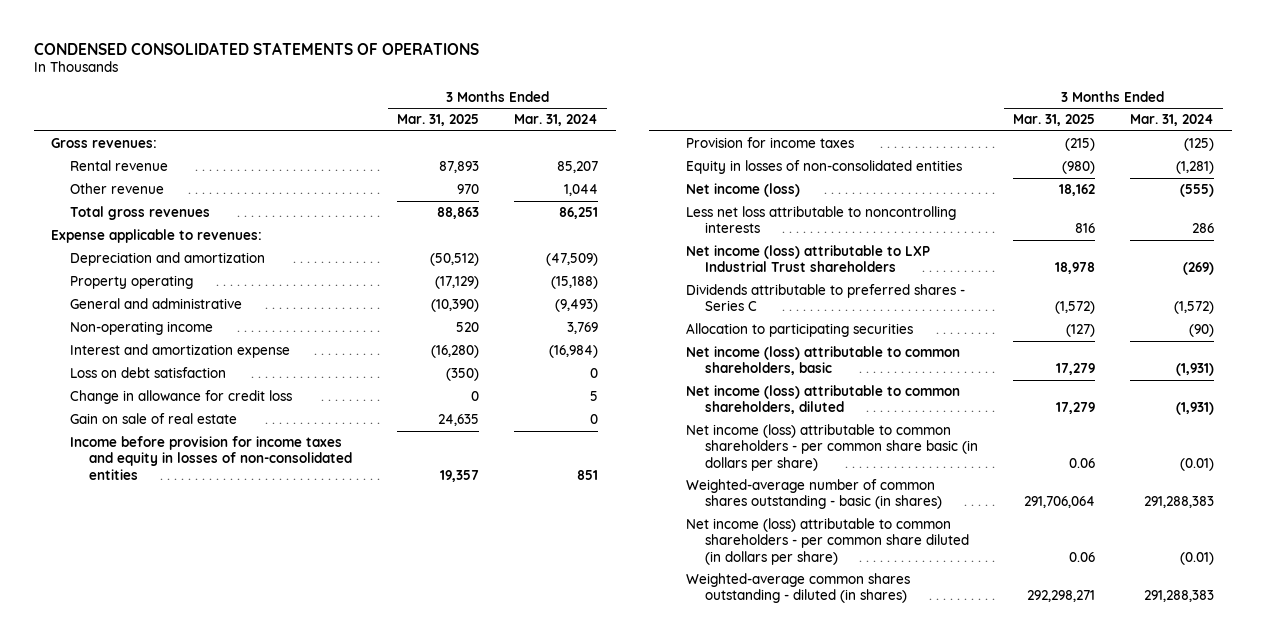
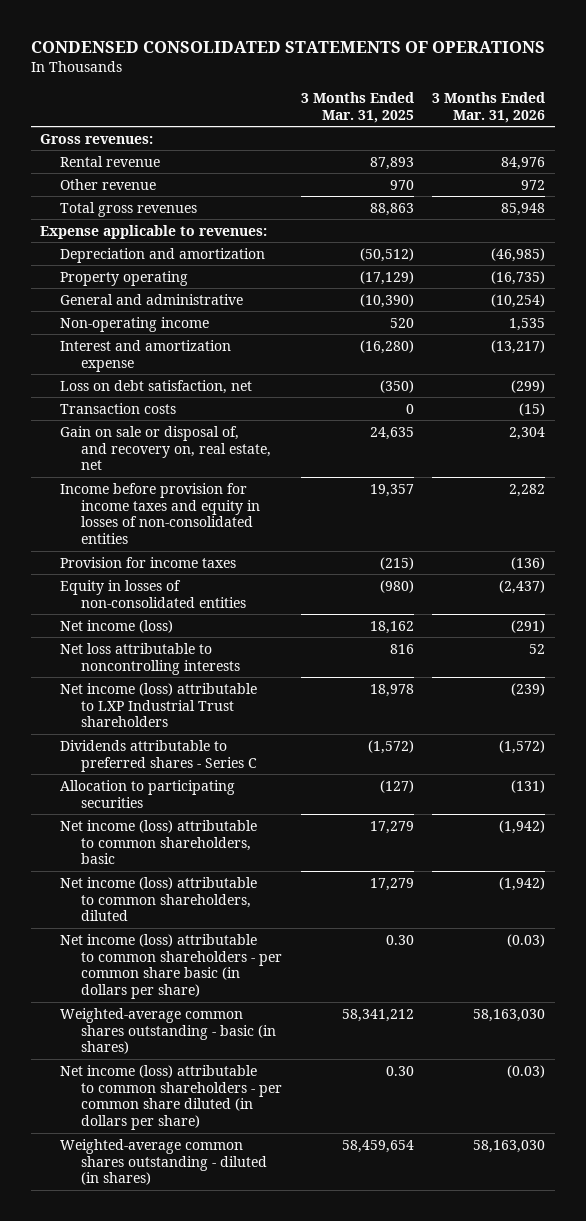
- | 3 Months Ended Mar. 31, 2025 | 3 Months Ended Mar. 31, 2024
+ | 3 Months Ended Mar. 31, 2025 | 3 Months Ended Mar. 31, 2026
- Loss on debt satisfaction | (350) | 0
- Change in allowance for credit loss | 0 | 5
- Gain on sale of real estate | 24,635 | 0
+ Loss on debt satisfaction, net | (350) | (299)
+ Transaction costs | 0 | (15)
+ Gain on sale or disposal of, and recovery on, real estate, net | 24,635 | 2,304
- Less net loss attributable to noncontrolling interests | 816 | 286
+ Net loss attributable to noncontrolling interests | 816 | 52
- Net income (loss) attributable to common shareholders - per common share basic (in dollars per share) | 0.06 | (0.01)
- Weighted-average number of common shares outstanding - basic (in shares) | 291,706,064 | 291,288,383
- Net income (loss) attributable to common shareholders - per common share diluted (in dollars per share) | 0.06 | (0.01)
- Weighted-average common shares outstanding - diluted (in shares) | 292,298,271 | 291,288,383
+ Net income (loss) attributable to common shareholders - per common share basic (in dollars per share) | 0.30 | (0.03)
+ Weighted-average common shares outstanding - basic (in shares) | 58,341,212 | 58,163,030
+ Net income (loss) attributable to common shareholders - per common share diluted (in dollars per share) | 0.30 | (0.03)
+ Weighted-average common shares outstanding - diluted (in shares) | 58,459,654 | 58,163,030

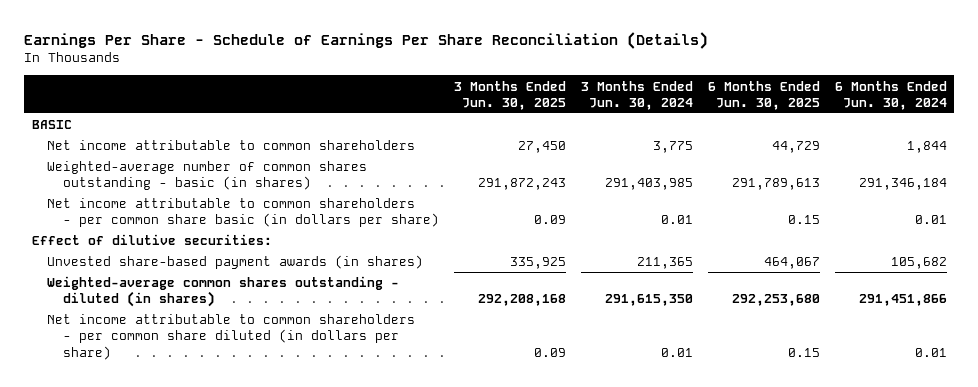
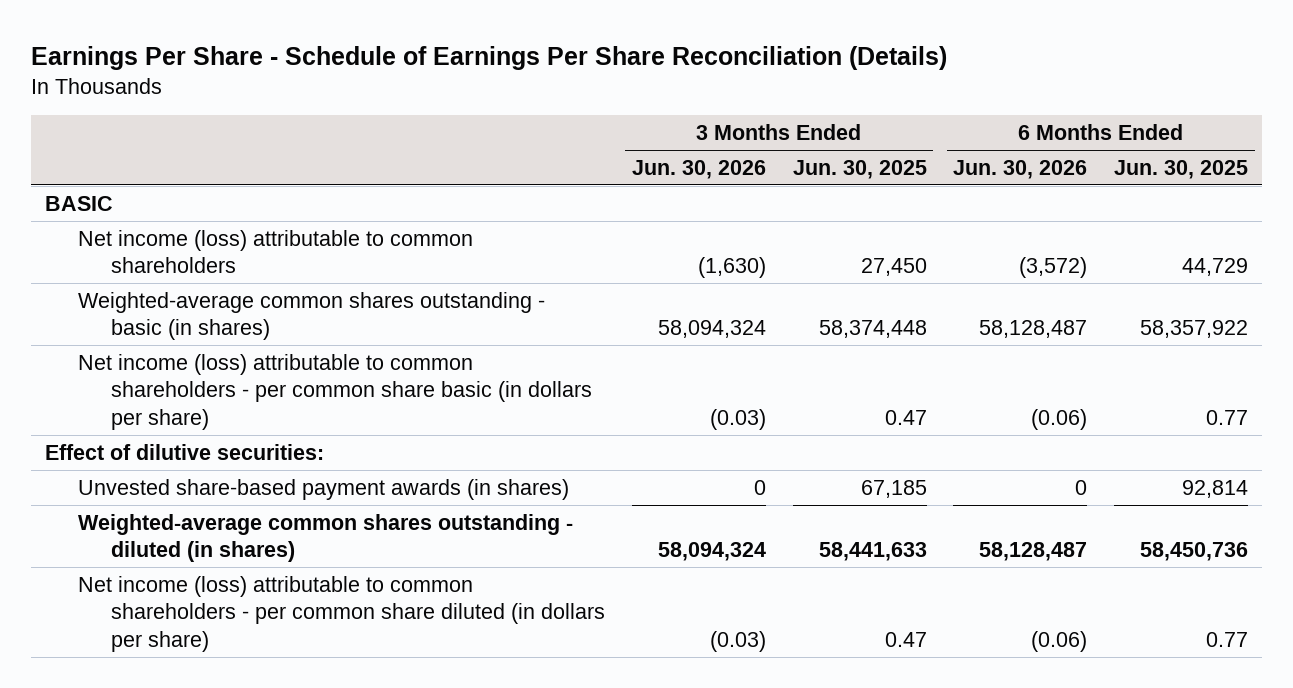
- | 3 Months Ended Jun. 30, 2025 | 3 Months Ended Jun. 30, 2024 | 6 Months Ended Jun. 30, 2025 | 6 Months Ended Jun. 30, 2024
+ | 3 Months Ended Jun. 30, 2026 | 3 Months Ended Jun. 30, 2025 | 6 Months Ended Jun. 30, 2026 | 6 Months Ended Jun. 30, 2025
- Net income attributable to common shareholders | 27,450 | 3,775 | 44,729 | 1,844
- Weighted-average number of common shares outstanding - basic (in shares) | 291,872,243 | 291,403,985 | 291,789,613 | 291,346,184
- Net income attributable to common shareholders - per common share basic (in dollars per share) | 0.09 | 0.01 | 0.15 | 0.01
+ Net income (loss) attributable to common shareholders | (1,630) | 27,450 | (3,572) | 44,729
+ Weighted-average common shares outstanding - basic (in shares) | 58,094,324 | 58,374,448 | 58,128,487 | 58,357,922
+ Net income (loss) attributable to common shareholders - per common share basic (in dollars per share) | (0.03) | 0.47 | (0.06) | 0.77
- Unvested share-based payment awards (in shares) | 335,925 | 211,365 | 464,067 | 105,682
- Weighted-average common shares outstanding - diluted (in shares) | 292,208,168 | 291,615,350 | 292,253,680 | 291,451,866
- Net income attributable to common shareholders - per common share diluted (in dollars per share) | 0.09 | 0.01 | 0.15 | 0.01
+ Unvested share-based payment awards (in shares) | 0 | 67,185 | 0 | 92,814
+ Weighted-average common shares outstanding - diluted (in shares) | 58,094,324 | 58,441,633 | 58,128,487 | 58,450,736
+ Net income (loss) attributable to common shareholders - per common share diluted (in dollars per share) | (0.03) | 0.47 | (0.06) | 0.77

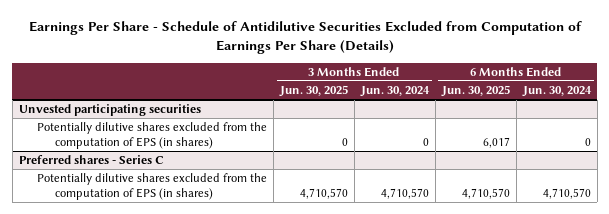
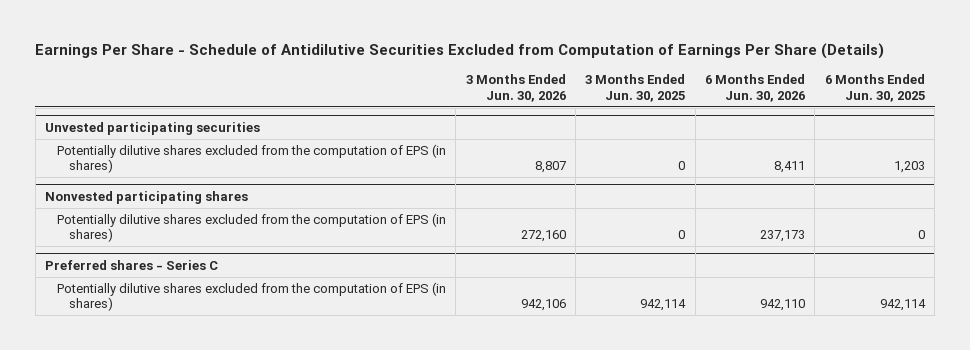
- | 3 Months Ended Jun. 30, 2025 | 3 Months Ended Jun. 30, 2024 | 6 Months Ended Jun. 30, 2025 | 6 Months Ended Jun. 30, 2024
+ | 3 Months Ended Jun. 30, 2026 | 3 Months Ended Jun. 30, 2025 | 6 Months Ended Jun. 30, 2026 | 6 Months Ended Jun. 30, 2025
@ Unvested participating securities
- Potentially dilutive shares excluded from the computation of EPS (in shares) | 0 | 0 | 6,017 | 0
+ Potentially dilutive shares excluded from the computation of EPS (in shares) | 8,807 | 0 | 8,411 | 1,203
+ Nonvested participating shares
+ Potentially dilutive shares excluded from the computation of EPS (in shares) | 272,160 | 0 | 237,173 | 0
@ Preferred shares - Series C
- Potentially dilutive shares excluded from the computation of EPS (in shares) | 4,710,570 | 4,710,570 | 4,710,570 | 4,710,570
+ Potentially dilutive shares excluded from the computation of EPS (in shares) | 942,106 | 942,114 | 942,110 | 942,114

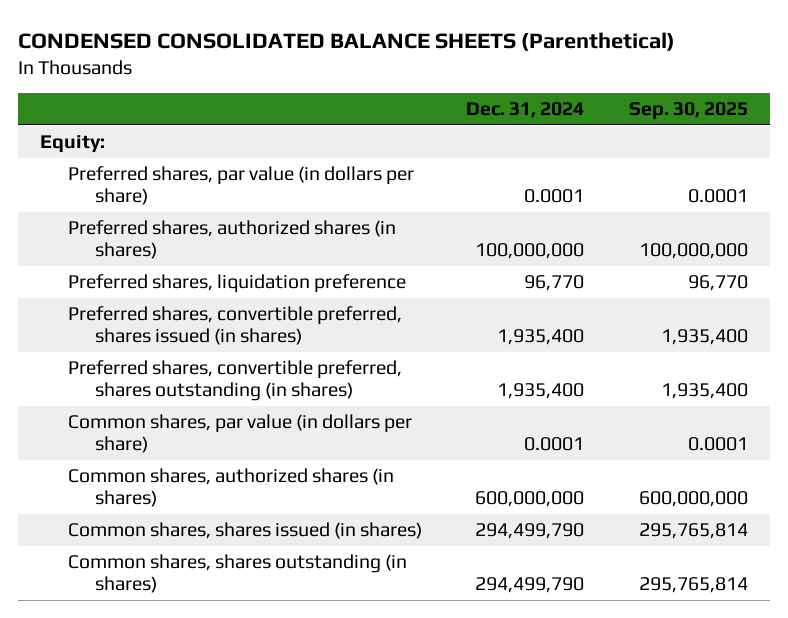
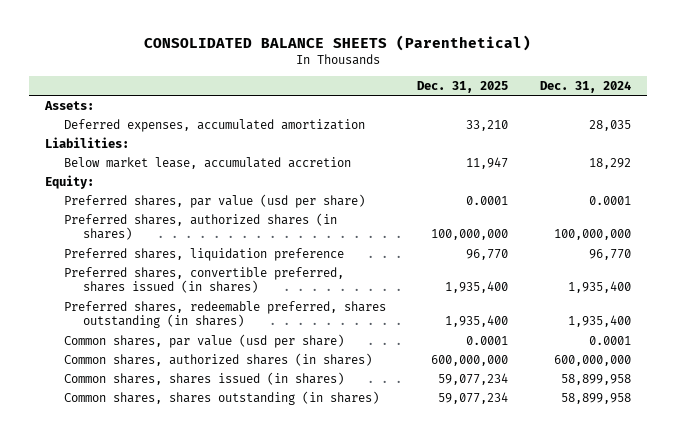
- CONDENSED CONSOLIDATED BALANCE SHEETS (Parenthetical)
+ CONSOLIDATED BALANCE SHEETS (Parenthetical)
- | Dec. 31, 2024 | Sep. 30, 2025
+ | Dec. 31, 2025 | Dec. 31, 2024
+ Assets:
+ Deferred expenses, accumulated amortization | 33,210 | 28,035
+ Liabilities:
+ Below market lease, accumulated accretion | 11,947 | 18,292
- Preferred shares, par value (in dollars per share) | 0.0001 | 0.0001
+ Preferred shares, par value (usd per share) | 0.0001 | 0.0001
- Preferred shares, convertible preferred, shares outstanding (in shares) | 1,935,400 | 1,935,400
- Common shares, par value (in dollars per share) | 0.0001 | 0.0001
+ Preferred shares, redeemable preferred, shares outstanding (in shares) | 1,935,400 | 1,935,400
+ Common shares, par value (usd per share) | 0.0001 | 0.0001
- Common shares, shares issued (in shares) | 294,499,790 | 295,765,814
- Common shares, shares outstanding (in shares) | 294,499,790 | 295,765,814
+ Common shares, shares issued (in shares) | 59,077,234 | 58,899,958
+ Common shares, shares outstanding (in shares) | 59,077,234 | 58,899,958

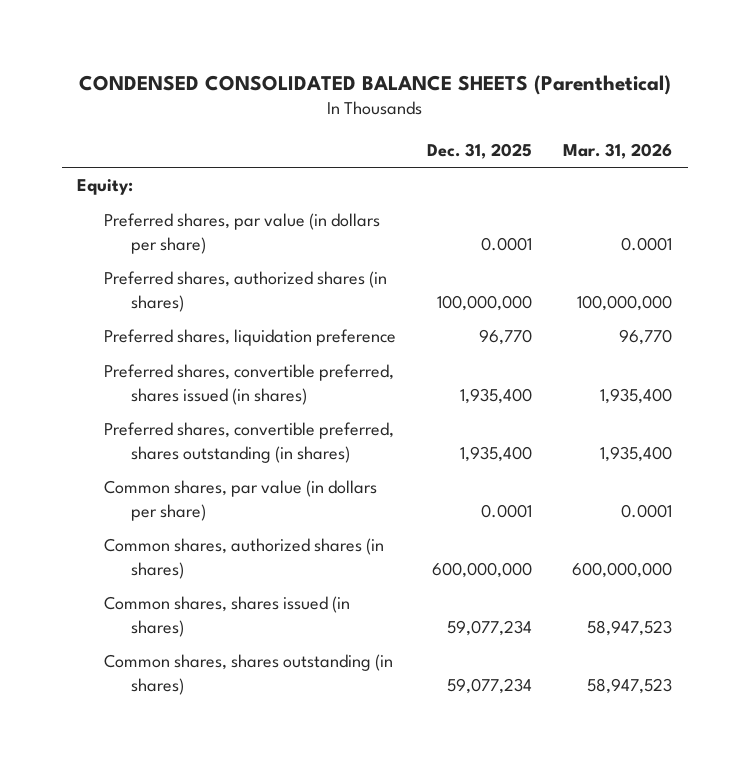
- CONSOLIDATED BALANCE SHEETS (Parenthetical)
+ CONDENSED CONSOLIDATED BALANCE SHEETS (Parenthetical)
- | Dec. 31, 2025 | Dec. 31, 2024
+ | Dec. 31, 2025 | Mar. 31, 2026
- Assets:
- Deferred expenses, accumulated amortization | 33,210 | 28,035
- Liabilities:
- Below market lease, accumulated accretion | 11,947 | 18,292
- Preferred shares, par value (usd per share) | 0.0001 | 0.0001
+ Preferred shares, par value (in dollars per share) | 0.0001 | 0.0001
- Preferred shares, redeemable preferred, shares outstanding (in shares) | 1,935,400 | 1,935,400
- Common shares, par value (usd per share) | 0.0001 | 0.0001
+ Preferred shares, convertible preferred, shares outstanding (in shares) | 1,935,400 | 1,935,400
+ Common shares, par value (in dollars per share) | 0.0001 | 0.0001

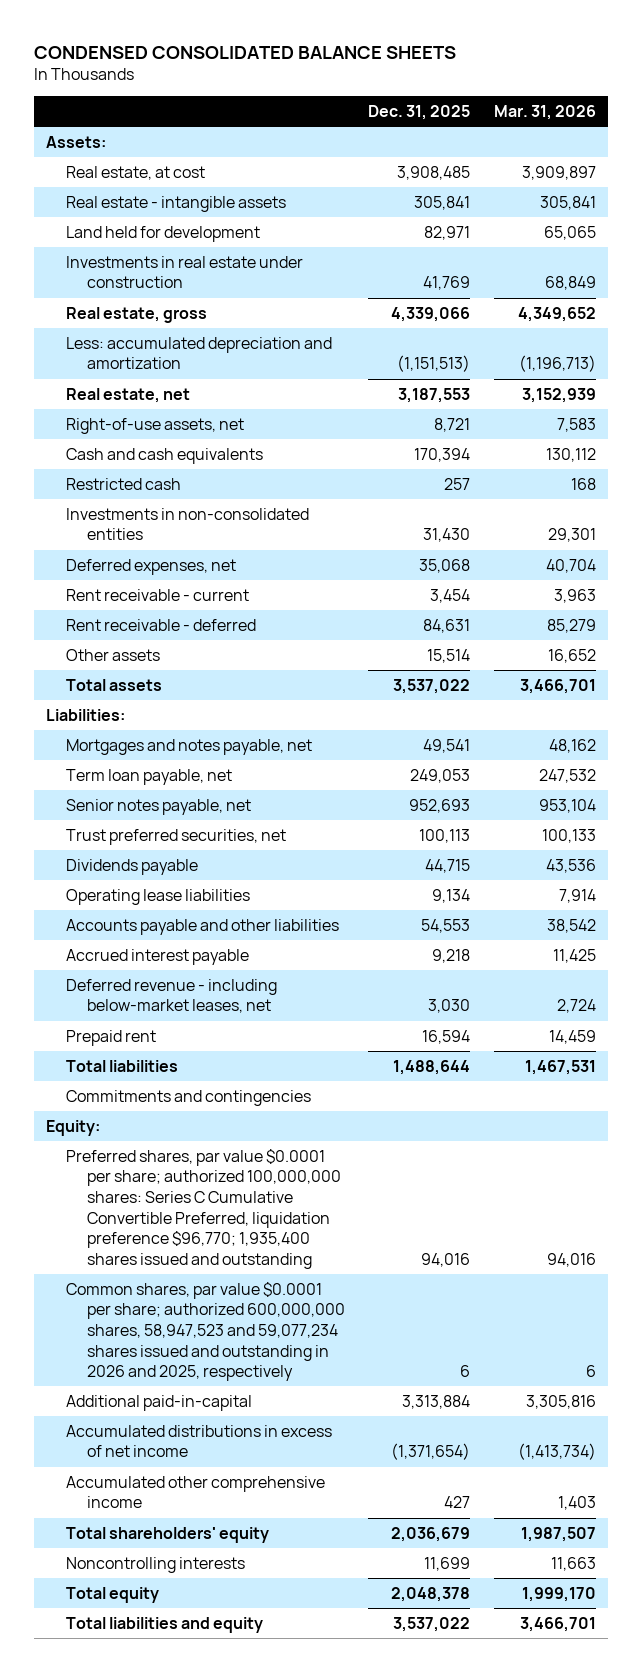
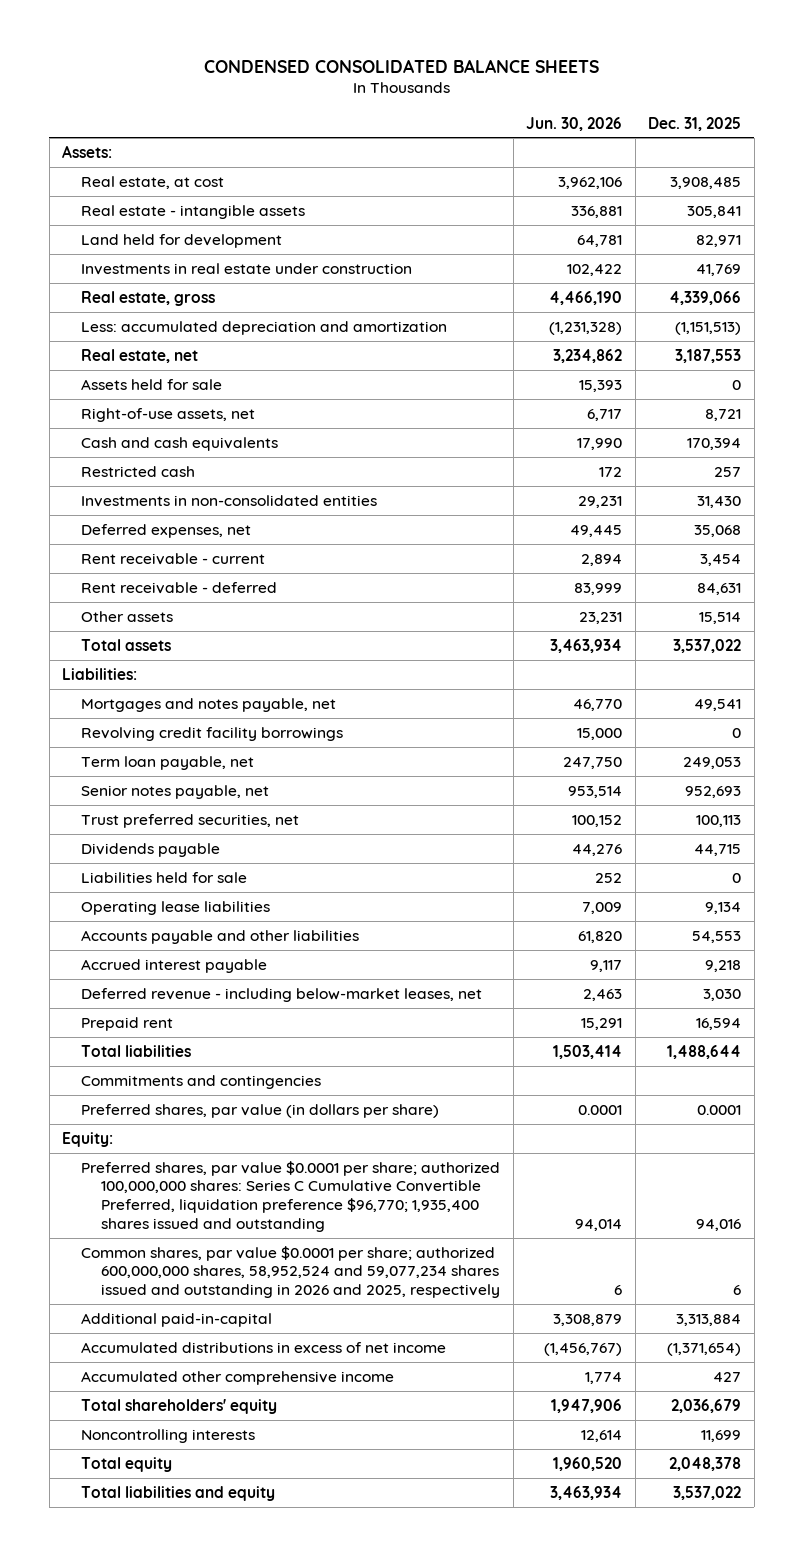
- | Dec. 31, 2025 | Mar. 31, 2026
+ | Jun. 30, 2026 | Dec. 31, 2025
+ Assets held for sale | 15,393 | 0
+ Revolving credit facility borrowings | 15,000 | 0
+ Liabilities held for sale | 252 | 0
+ Preferred shares, par value (in dollars per share) | 0.0001 | 0.0001
- Common shares, par value $0.0001 per share; authorized 600,000,000 shares, 58,947,523 and 59,077,234 shares issued and outstanding in 2026 and 2025, respectively | 6 | 6
+ Common shares, par value $0.0001 per share; authorized 600,000,000 shares, 58,952,524 and 59,077,234 shares issued and outstanding in 2026 and 2025, respectively | 6 | 6

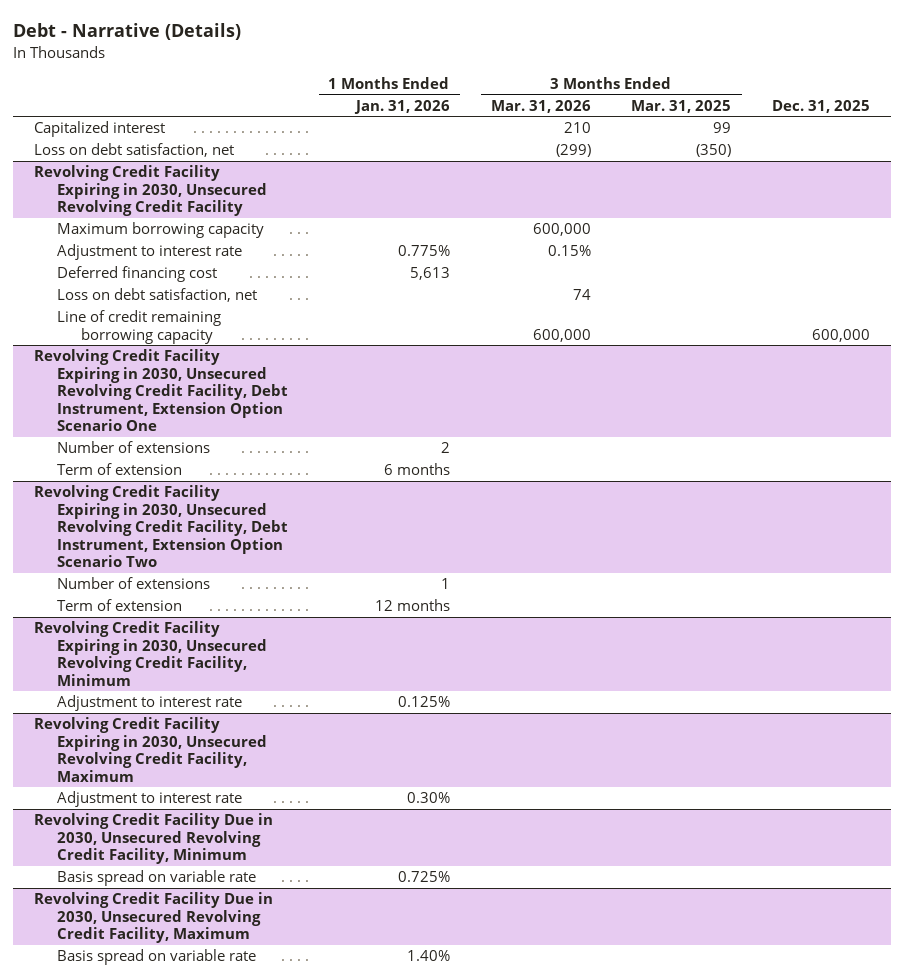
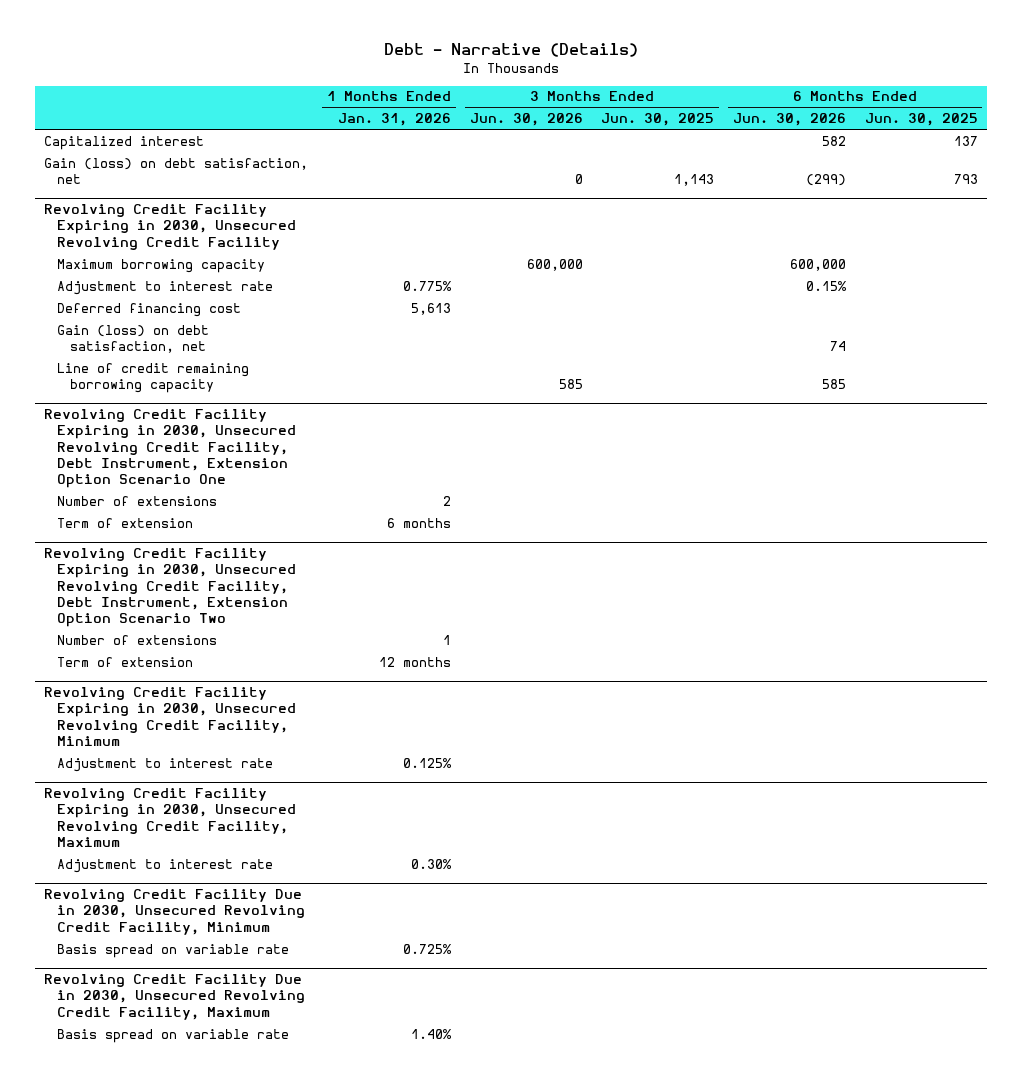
- | 1 Months Ended Jan. 31, 2026 | 3 Months Ended Mar. 31, 2026 | 3 Months Ended Mar. 31, 2025 | Dec. 31, 2025
+ | 1 Months Ended Jan. 31, 2026 | 3 Months Ended Jun. 30, 2026 | 3 Months Ended Jun. 30, 2025 | 6 Months Ended Jun. 30, 2026 | 6 Months Ended Jun. 30, 2025
- Loss on debt satisfaction, net | | (299) | (350) |
+ Gain (loss) on debt satisfaction, net | | 0 | 1,143 | (299) | 793
@ Revolving Credit Facility Expiring in 2030, Unsecured Revolving Credit Facility
- Loss on debt satisfaction, net | | 74 | |
+ Gain (loss) on debt satisfaction, net | | | | 74 |

